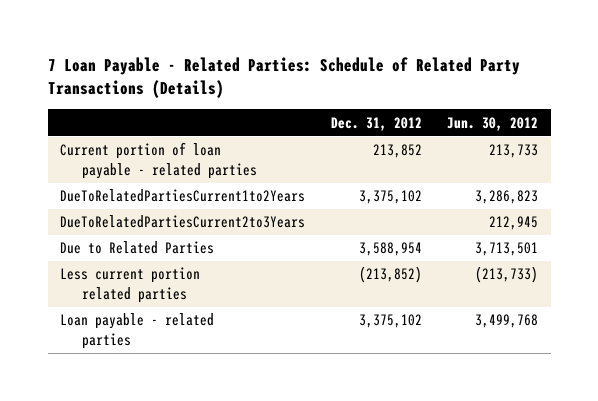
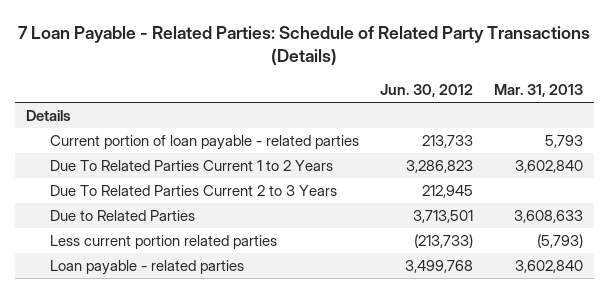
- | Dec. 31, 2012 | Jun. 30, 2012
+ | Jun. 30, 2012 | Mar. 31, 2013
+ Details
- DueToRelatedPartiesCurrent1to2Years | 3,375,102 | 3,286,823
- DueToRelatedPartiesCurrent2to3Years | | 212,945
+ Due To Related Parties Current 1 to 2 Years | 3,286,823 | 3,602,840
+ Due To Related Parties Current 2 to 3 Years | 212,945 |

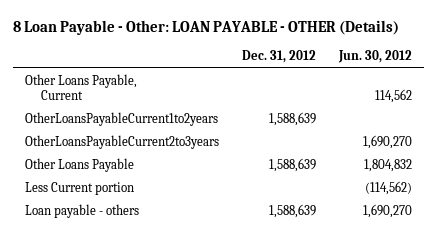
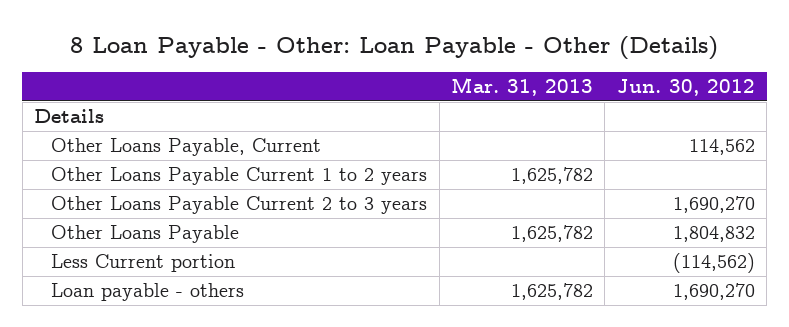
- 8 Loan Payable - Other: LOAN PAYABLE - OTHER (Details)
+ 8 Loan Payable - Other: Loan Payable - Other (Details)
- | Dec. 31, 2012 | Jun. 30, 2012
+ | Mar. 31, 2013 | Jun. 30, 2012
+ Details
- OtherLoansPayableCurrent1to2years | 1,588,639 |
- OtherLoansPayableCurrent2to3years | | 1,690,270
+ Other Loans Payable Current 1 to 2 years | 1,625,782 |
+ Other Loans Payable Current 2 to 3 years | | 1,690,270

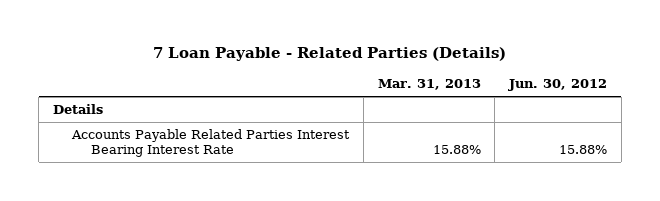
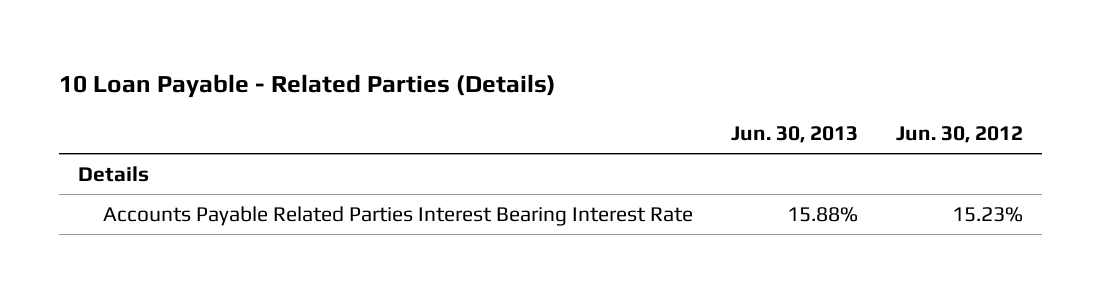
- 7 Loan Payable - Related Parties (Details)
+ 10 Loan Payable - Related Parties (Details)
- | Mar. 31, 2013 | Jun. 30, 2012
+ | Jun. 30, 2013 | Jun. 30, 2012
- Accounts Payable Related Parties Interest Bearing Interest Rate | 15.88% | 15.88%
+ Accounts Payable Related Parties Interest Bearing Interest Rate | 15.88% | 15.23%

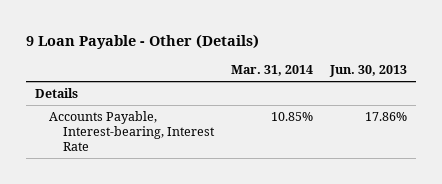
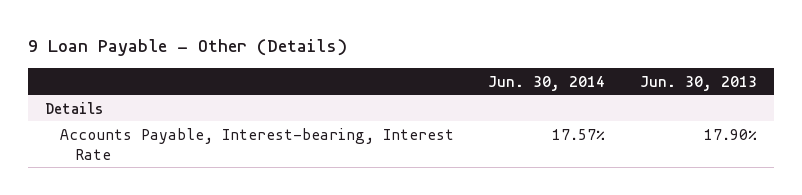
- | Mar. 31, 2014 | Jun. 30, 2013
+ | Jun. 30, 2014 | Jun. 30, 2013
- Accounts Payable, Interest-bearing, Interest Rate | 10.85% | 17.86%
+ Accounts Payable, Interest-bearing, Interest Rate | 17.57% | 17.90%

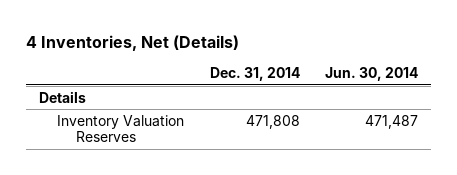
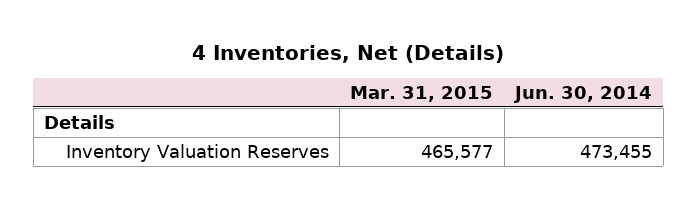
- | Dec. 31, 2014 | Jun. 30, 2014
+ | Mar. 31, 2015 | Jun. 30, 2014
- Inventory Valuation Reserves | 471,808 | 471,487
+ Inventory Valuation Reserves | 465,577 | 473,455

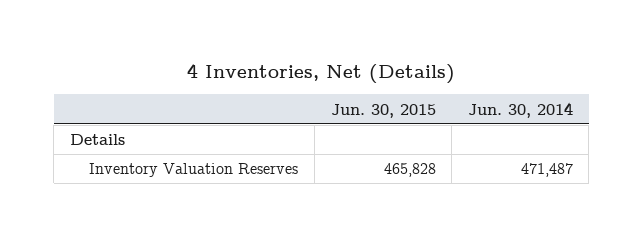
- | Mar. 31, 2015 | Jun. 30, 2014
+ | Jun. 30, 2015 | Jun. 30, 2014
- Inventory Valuation Reserves | 465,577 | 473,455
+ Inventory Valuation Reserves | 465,828 | 471,487

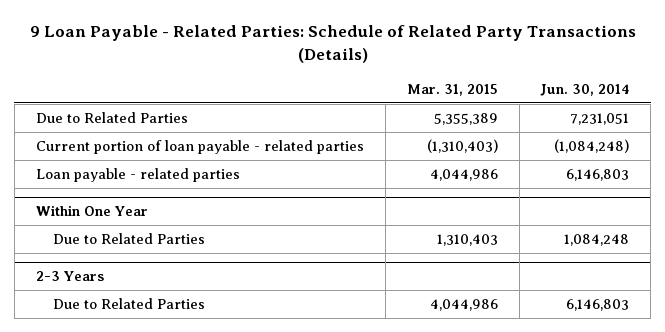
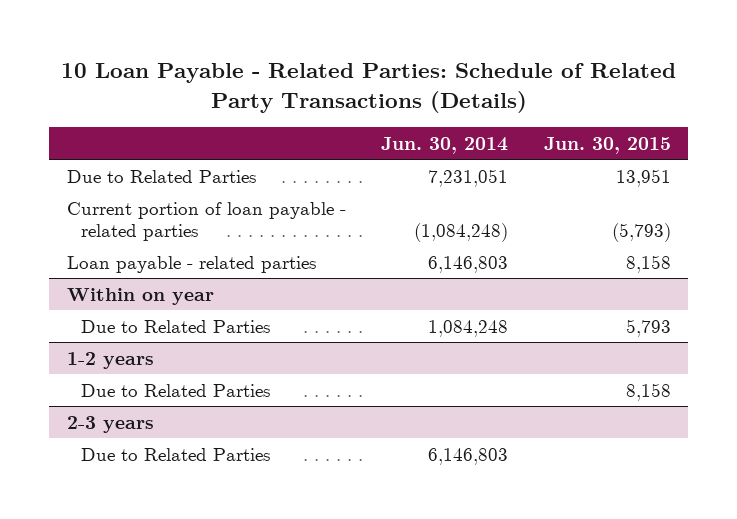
- 9 Loan Payable - Related Parties: Schedule of Related Party Transactions (Details)
+ 10 Loan Payable - Related Parties: Schedule of Related Party Transactions (Details)
- | Mar. 31, 2015 | Jun. 30, 2014
+ | Jun. 30, 2014 | Jun. 30, 2015
- Within One Year
+ Within on year
- 2-3 Years
+ 1-2 years
+ Due to Related Parties | | 8,158
+ 2-3 years

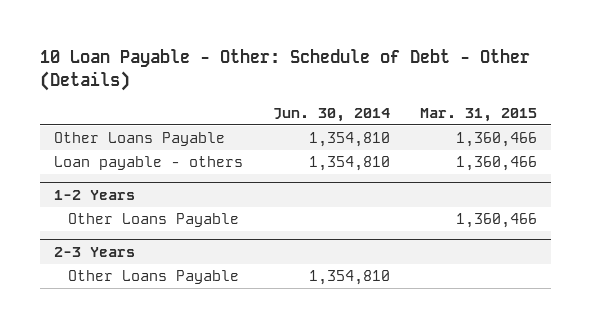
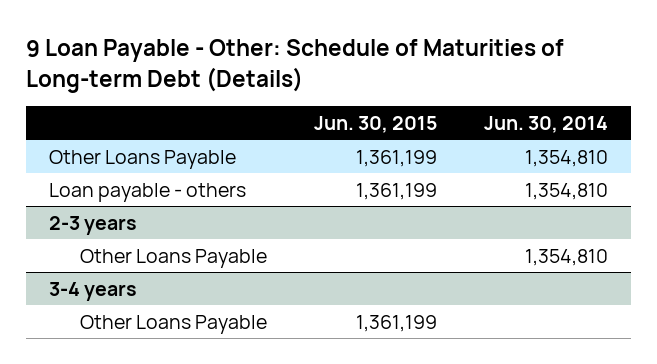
- 10 Loan Payable - Other: Schedule of Debt - Other (Details)
+ 9 Loan Payable - Other: Schedule of Maturities of Long-term Debt (Details)
- | Jun. 30, 2014 | Mar. 31, 2015
+ | Jun. 30, 2015 | Jun. 30, 2014
- 1-2 Years
- Other Loans Payable | | 1,360,466
- 2-3 Years
+ 2-3 years
+ 3-4 years
+ Other Loans Payable | 1,361,199 |

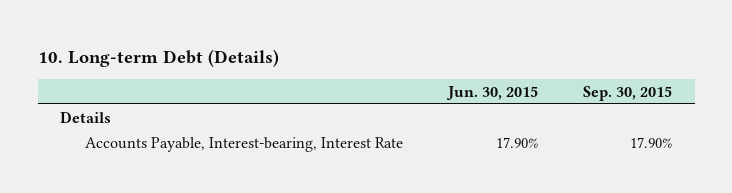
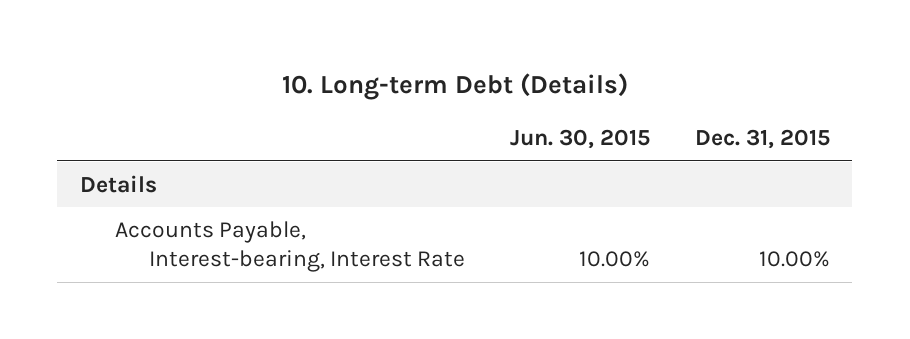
- | Jun. 30, 2015 | Sep. 30, 2015
+ | Jun. 30, 2015 | Dec. 31, 2015
- Accounts Payable, Interest-bearing, Interest Rate | 17.90% | 17.90%
+ Accounts Payable, Interest-bearing, Interest Rate | 10.00% | 10.00%

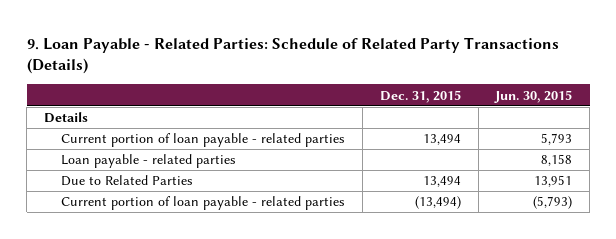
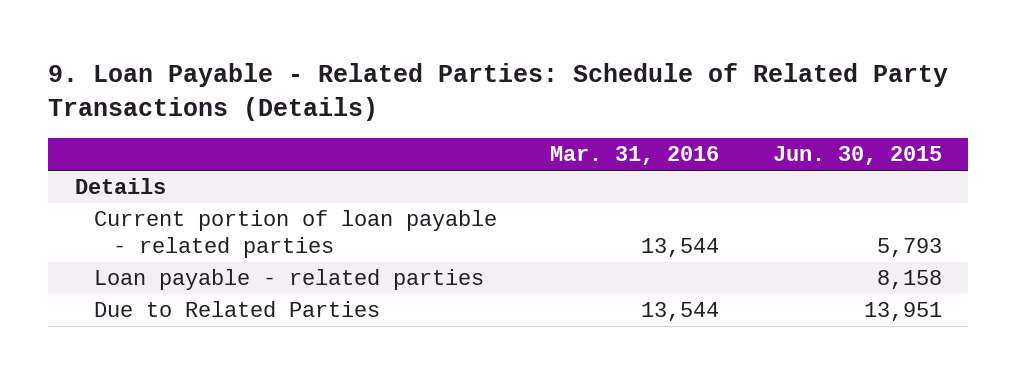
- | Dec. 31, 2015 | Jun. 30, 2015
+ | Mar. 31, 2016 | Jun. 30, 2015
- Current portion of loan payable - related parties | (13,494) | (5,793)

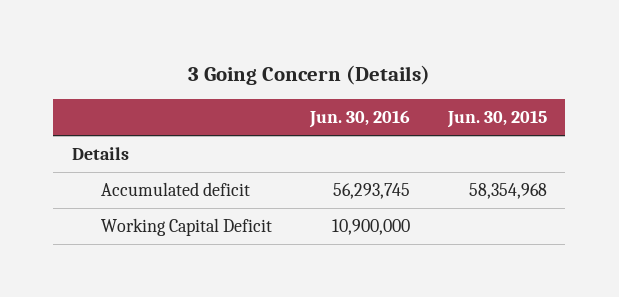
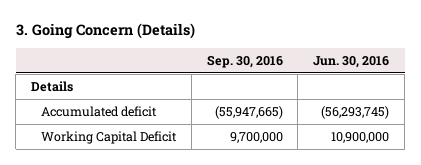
- 3 Going Concern (Details)
+ 3. Going Concern (Details)
- | Jun. 30, 2016 | Jun. 30, 2015
+ | Sep. 30, 2016 | Jun. 30, 2016
- Accumulated deficit | 56,293,745 | 58,354,968
+ Accumulated deficit | (55,947,665) | (56,293,745)

